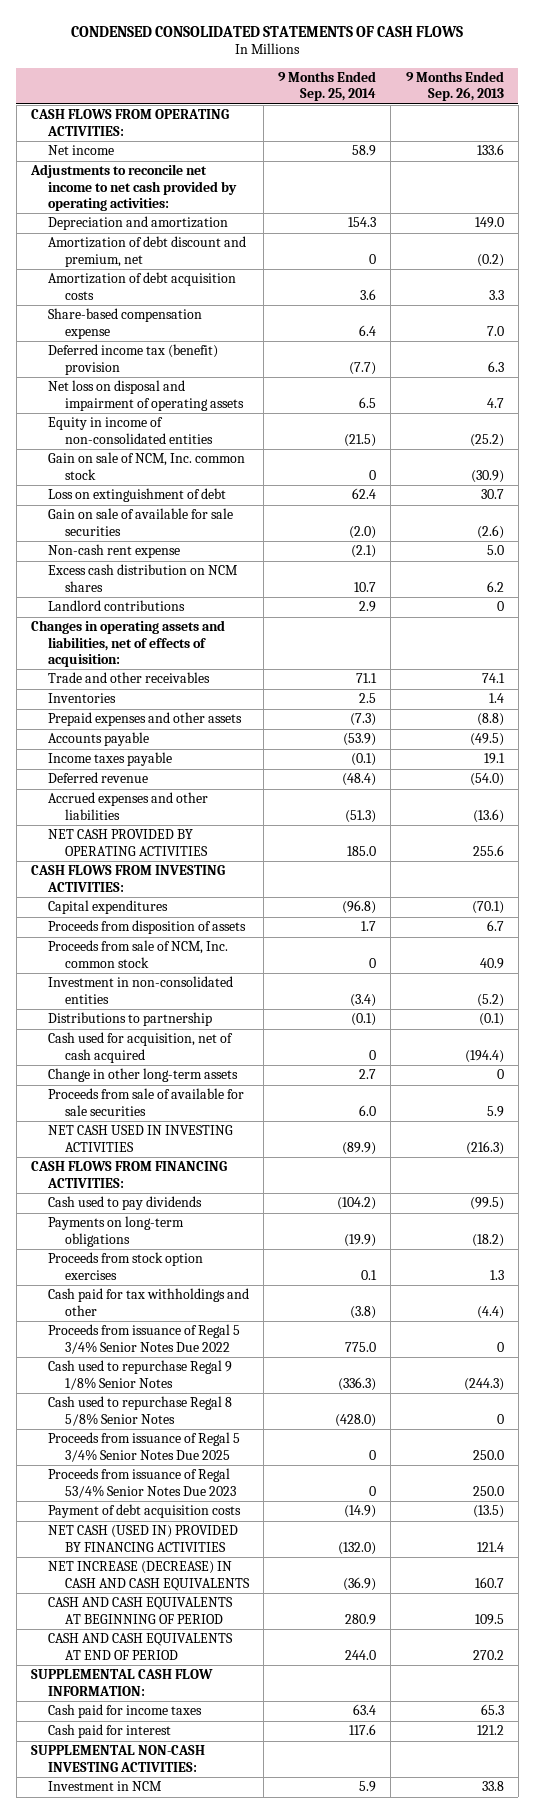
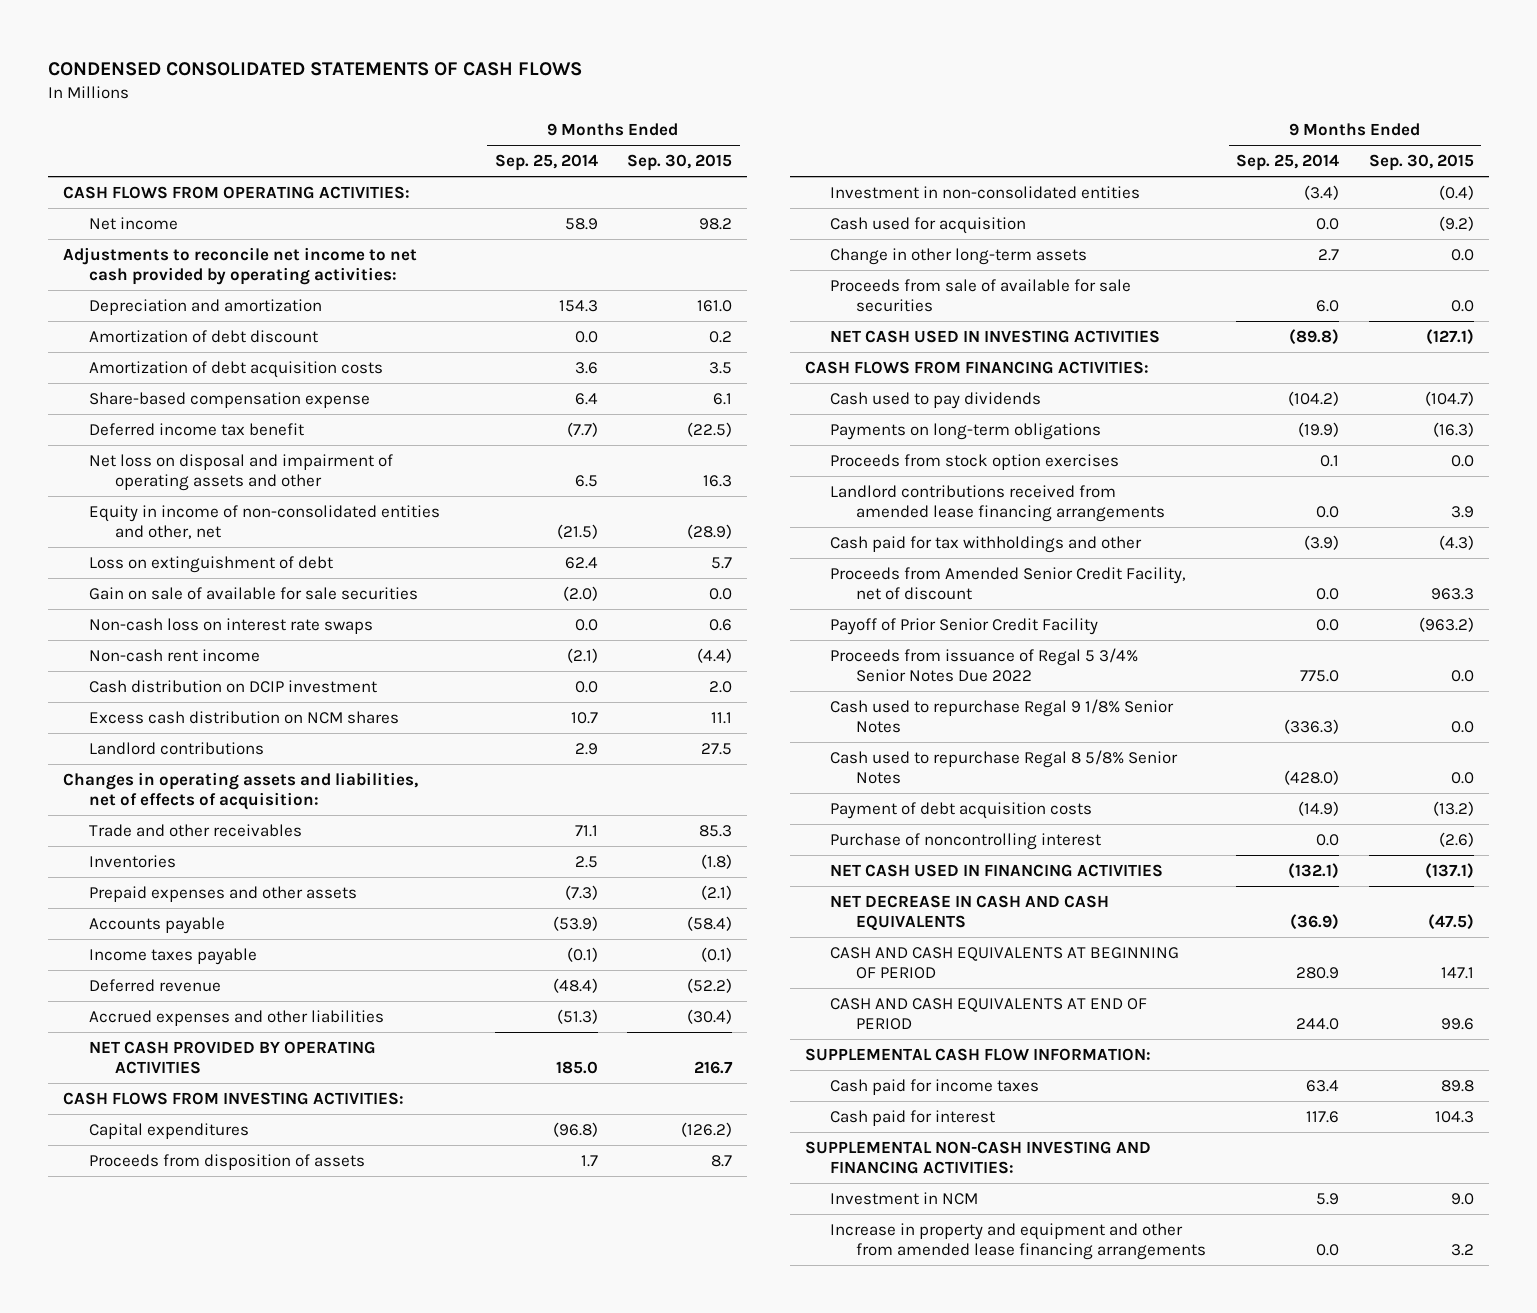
- | 9 Months Ended Sep. 25, 2014 | 9 Months Ended Sep. 26, 2013
+ | 9 Months Ended Sep. 25, 2014 | 9 Months Ended Sep. 30, 2015
- Amortization of debt discount and premium, net | 0 | (0.2)
+ Amortization of debt discount | 0.0 | 0.2
- Deferred income tax (benefit) provision | (7.7) | 6.3
- Net loss on disposal and impairment of operating assets | 6.5 | 4.7
- Equity in income of non-consolidated entities | (21.5) | (25.2)
- Gain on sale of NCM, Inc. common stock | 0 | (30.9)
+ Deferred income tax benefit | (7.7) | (22.5)
+ Net loss on disposal and impairment of operating assets and other | 6.5 | 16.3
+ Equity in income of non-consolidated entities and other, net | (21.5) | (28.9)
- Non-cash rent expense | (2.1) | 5.0
+ Non-cash loss on interest rate swaps | 0.0 | 0.6
+ Non-cash rent income | (2.1) | (4.4)
+ Cash distribution on DCIP investment | 0.0 | 2.0
- Proceeds from sale of NCM, Inc. common stock | 0 | 40.9
- Distributions to partnership | (0.1) | (0.1)
- Cash used for acquisition, net of cash acquired | 0 | (194.4)
+ Cash used for acquisition | 0.0 | (9.2)
- NET CASH USED IN INVESTING ACTIVITIES | (89.9) | (216.3)
+ NET CASH USED IN INVESTING ACTIVITIES | (89.8) | (127.1)
- Cash paid for tax withholdings and other | (3.8) | (4.4)
+ Landlord contributions received from amended lease financing arrangements | 0.0 | 3.9
+ Cash paid for tax withholdings and other | (3.9) | (4.3)
+ Proceeds from Amended Senior Credit Facility, net of discount | 0.0 | 963.3
+ Payoff of Prior Senior Credit Facility | 0.0 | (963.2)
- Proceeds from issuance of Regal 5 3/4% Senior Notes Due 2025 | 0 | 250.0
- Proceeds from issuance of Regal 53/4% Senior Notes Due 2023 | 0 | 250.0
- NET CASH (USED IN) PROVIDED BY FINANCING ACTIVITIES | (132.0) | 121.4
- NET INCREASE (DECREASE) IN CASH AND CASH EQUIVALENTS | (36.9) | 160.7
+ Purchase of noncontrolling interest | 0.0 | (2.6)
+ NET CASH USED IN FINANCING ACTIVITIES | (132.1) | (137.1)
+ NET DECREASE IN CASH AND CASH EQUIVALENTS | (36.9) | (47.5)
- SUPPLEMENTAL NON-CASH INVESTING ACTIVITIES:
+ SUPPLEMENTAL NON-CASH INVESTING AND FINANCING ACTIVITIES:
+ Increase in property and equipment and other from amended lease financing arrangements | 0.0 | 3.2

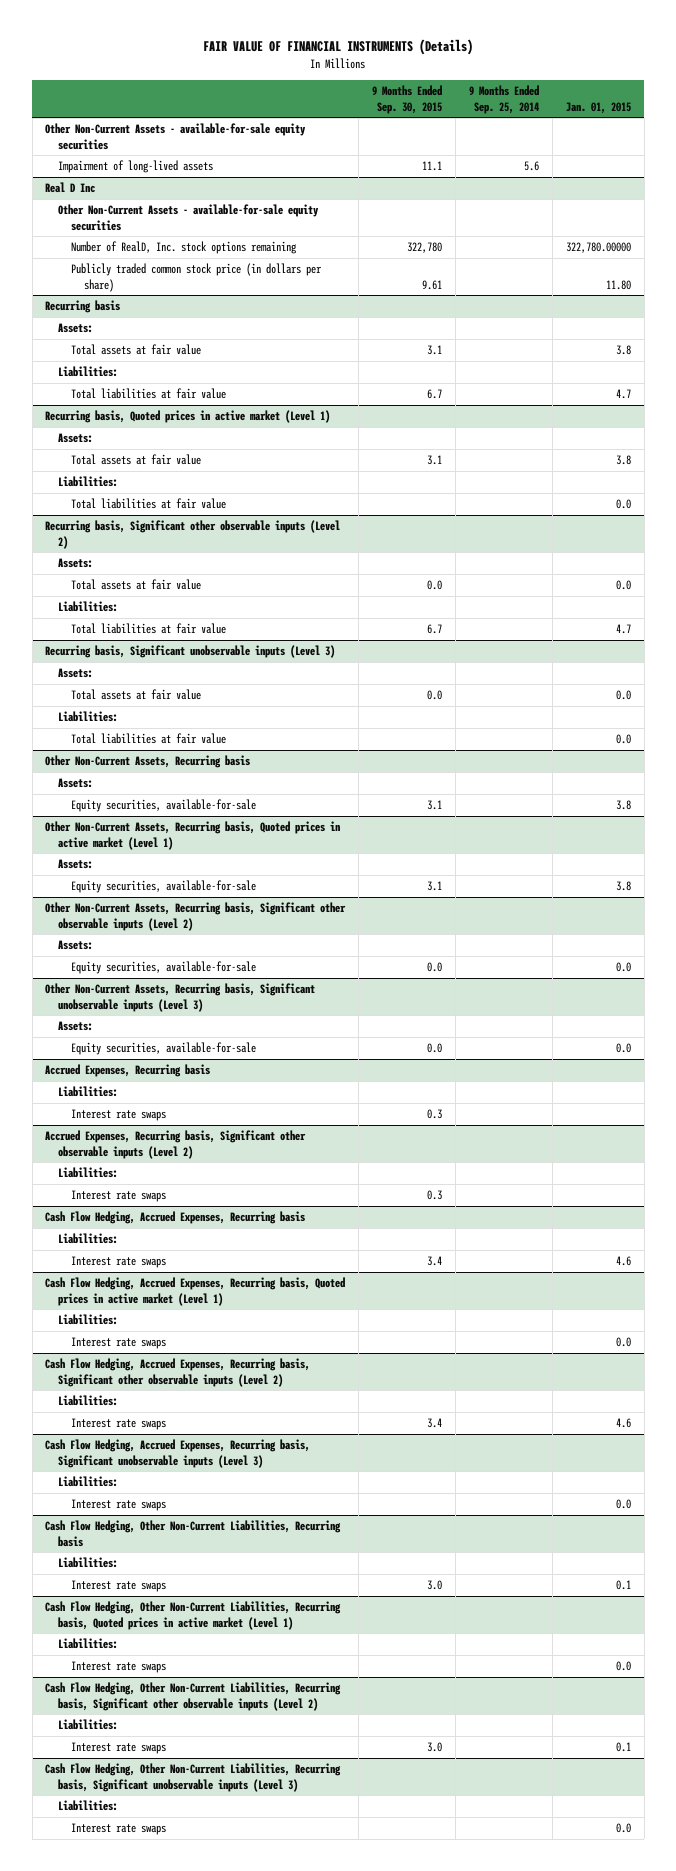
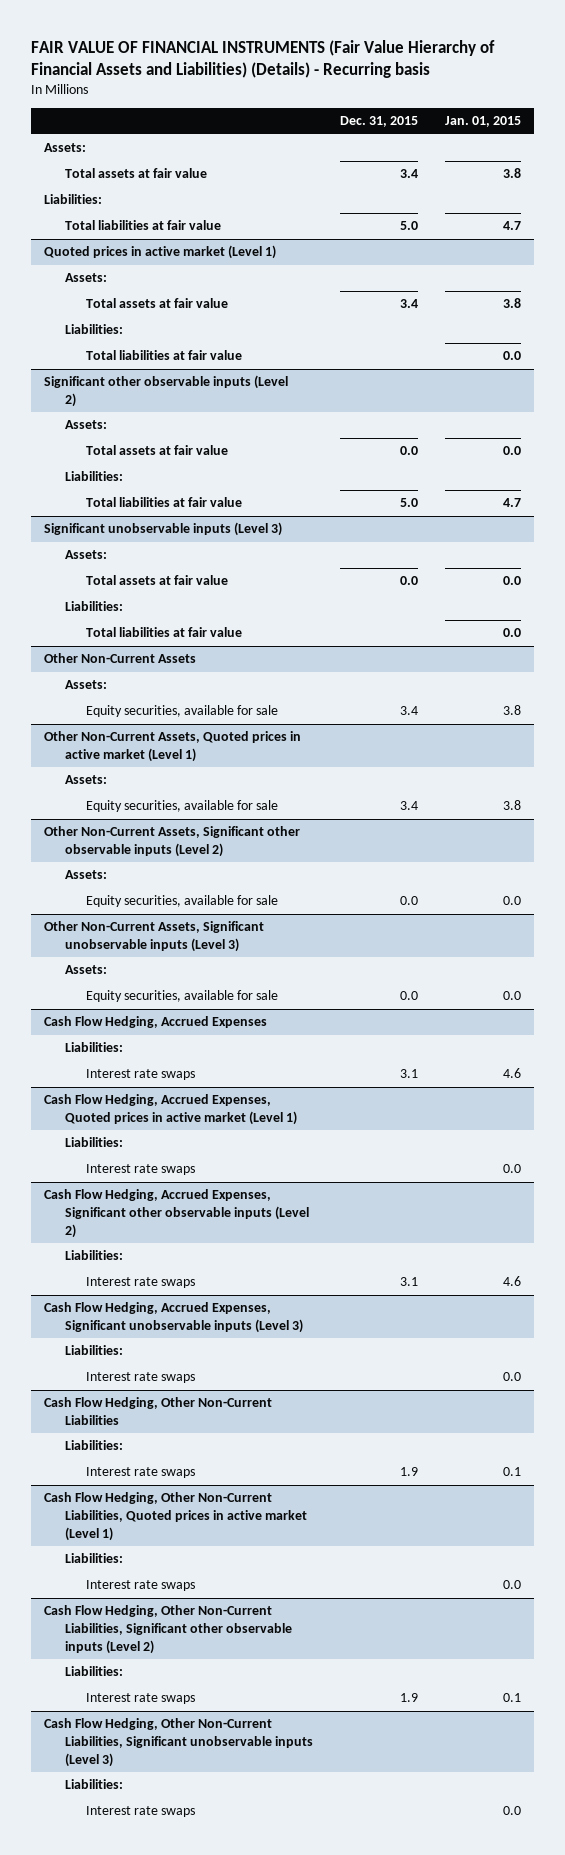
- FAIR VALUE OF FINANCIAL INSTRUMENTS (Details)
+ FAIR VALUE OF FINANCIAL INSTRUMENTS (Fair Value Hierarchy of Financial Assets and Liabilities) (Details) - Recurring basis
- | 9 Months Ended Sep. 30, 2015 | 9 Months Ended Sep. 25, 2014 | Jan. 01, 2015
+ | Dec. 31, 2015 | Jan. 01, 2015
- Other Non-Current Assets - available-for-sale equity securities
- Impairment of long-lived assets | 11.1 | 5.6 |
- Real D Inc
- Other Non-Current Assets - available-for-sale equity securities
- Number of RealD, Inc. stock options remaining | 322,780 | | 322,780.00000
- Publicly traded common stock price (in dollars per share) | 9.61 | | 11.80
- Recurring basis
- Recurring basis, Quoted prices in active market (Level 1)
+ Quoted prices in active market (Level 1)
- Recurring basis, Significant other observable inputs (Level 2)
+ Significant other observable inputs (Level 2)
- Recurring basis, Significant unobservable inputs (Level 3)
+ Significant unobservable inputs (Level 3)
- Other Non-Current Assets, Recurring basis
+ Other Non-Current Assets
- Equity securities, available-for-sale | 3.1 | | 3.8
- Other Non-Current Assets, Recurring basis, Quoted prices in active market (Level 1)
+ Equity securities, available for sale | 3.4 | 3.8
+ Other Non-Current Assets, Quoted prices in active market (Level 1)
- Equity securities, available-for-sale | 3.1 | | 3.8
- Other Non-Current Assets, Recurring basis, Significant other observable inputs (Level 2)
+ Equity securities, available for sale | 3.4 | 3.8
+ Other Non-Current Assets, Significant other observable inputs (Level 2)
- Equity securities, available-for-sale | 0.0 | | 0.0
- Other Non-Current Assets, Recurring basis, Significant unobservable inputs (Level 3)
+ Equity securities, available for sale | 0.0 | 0.0
+ Other Non-Current Assets, Significant unobservable inputs (Level 3)
- Equity securities, available-for-sale | 0.0 | | 0.0
- Accrued Expenses, Recurring basis
- Liabilities:
- Interest rate swaps | 0.3 | |
- Accrued Expenses, Recurring basis, Significant other observable inputs (Level 2)
- Liabilities:
- Interest rate swaps | 0.3 | |
- Cash Flow Hedging, Accrued Expenses, Recurring basis
+ Equity securities, available for sale | 0.0 | 0.0
+ Cash Flow Hedging, Accrued Expenses
- Cash Flow Hedging, Accrued Expenses, Recurring basis, Quoted prices in active market (Level 1)
+ Cash Flow Hedging, Accrued Expenses, Quoted prices in active market (Level 1)
- Cash Flow Hedging, Accrued Expenses, Recurring basis, Significant other observable inputs (Level 2)
+ Cash Flow Hedging, Accrued Expenses, Significant other observable inputs (Level 2)
- Cash Flow Hedging, Accrued Expenses, Recurring basis, Significant unobservable inputs (Level 3)
+ Cash Flow Hedging, Accrued Expenses, Significant unobservable inputs (Level 3)
- Cash Flow Hedging, Other Non-Current Liabilities, Recurring basis
+ Cash Flow Hedging, Other Non-Current Liabilities
- Cash Flow Hedging, Other Non-Current Liabilities, Recurring basis, Quoted prices in active market (Level 1)
+ Cash Flow Hedging, Other Non-Current Liabilities, Quoted prices in active market (Level 1)
- Cash Flow Hedging, Other Non-Current Liabilities, Recurring basis, Significant other observable inputs (Level 2)
+ Cash Flow Hedging, Other Non-Current Liabilities, Significant other observable inputs (Level 2)
- Cash Flow Hedging, Other Non-Current Liabilities, Recurring basis, Significant unobservable inputs (Level 3)
+ Cash Flow Hedging, Other Non-Current Liabilities, Significant unobservable inputs (Level 3)

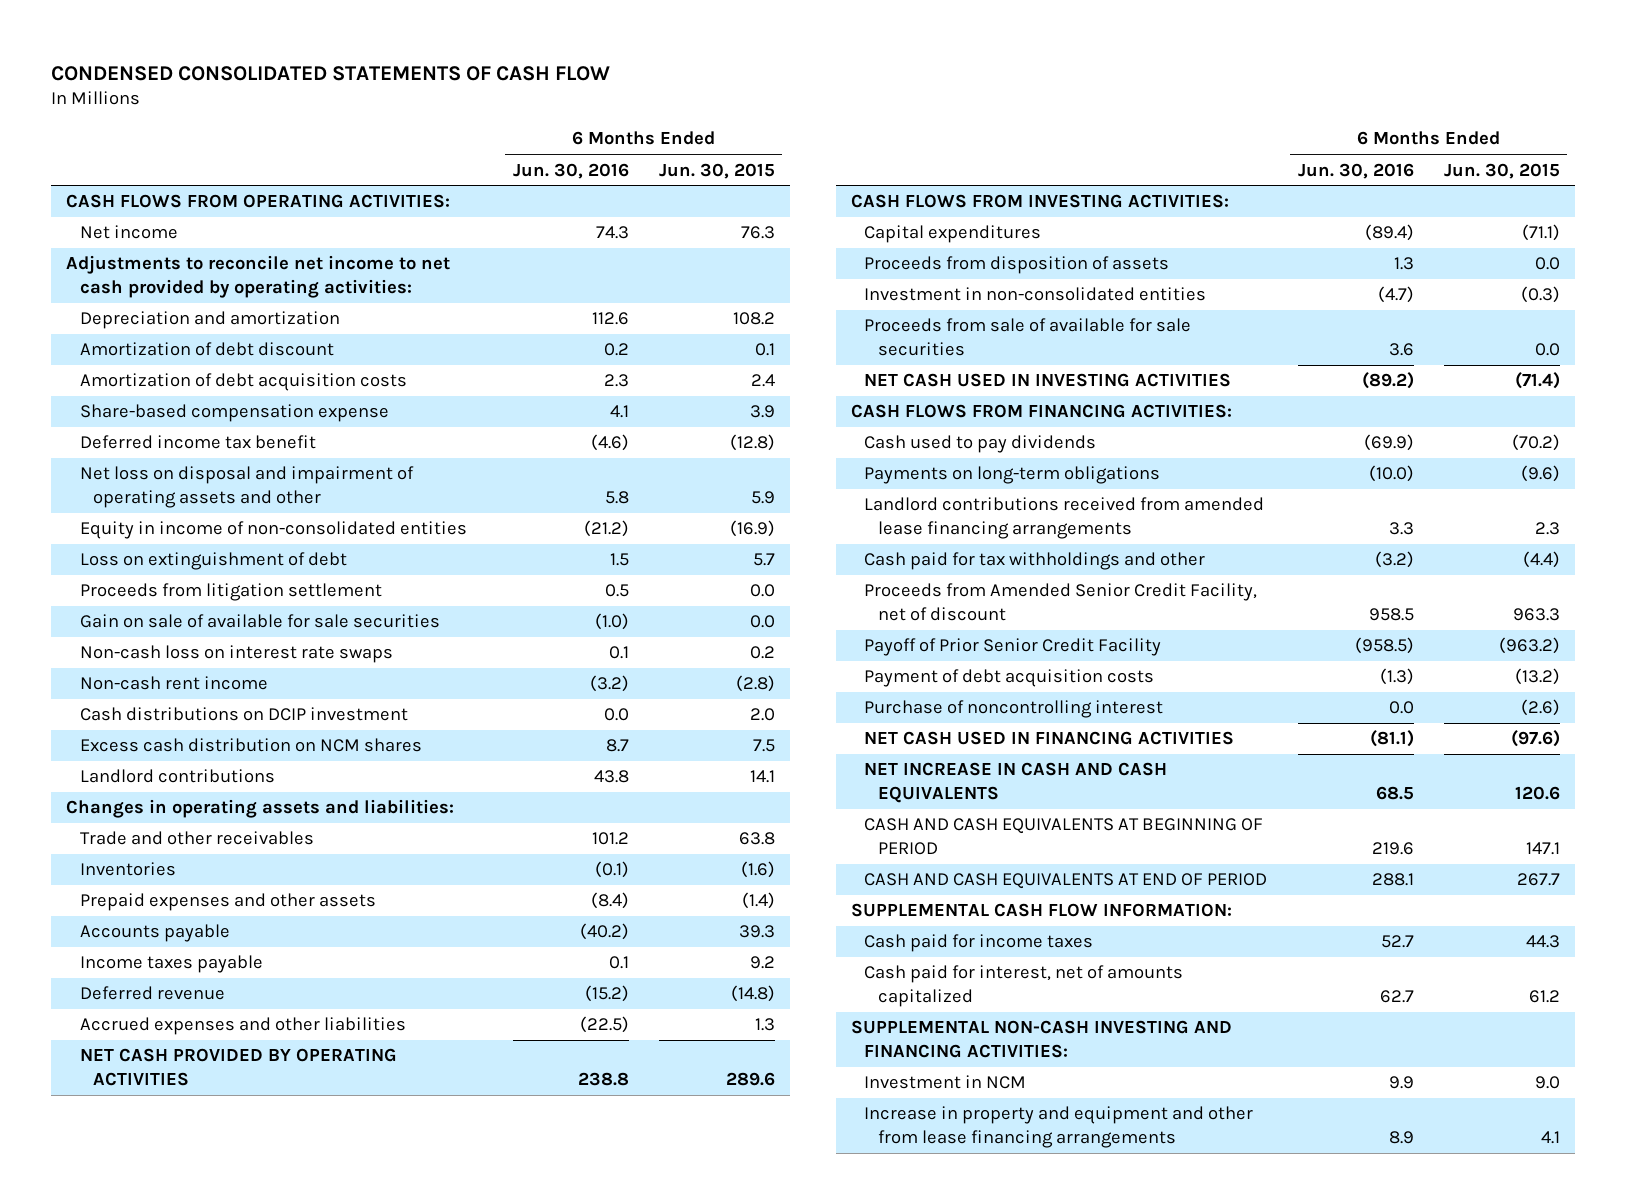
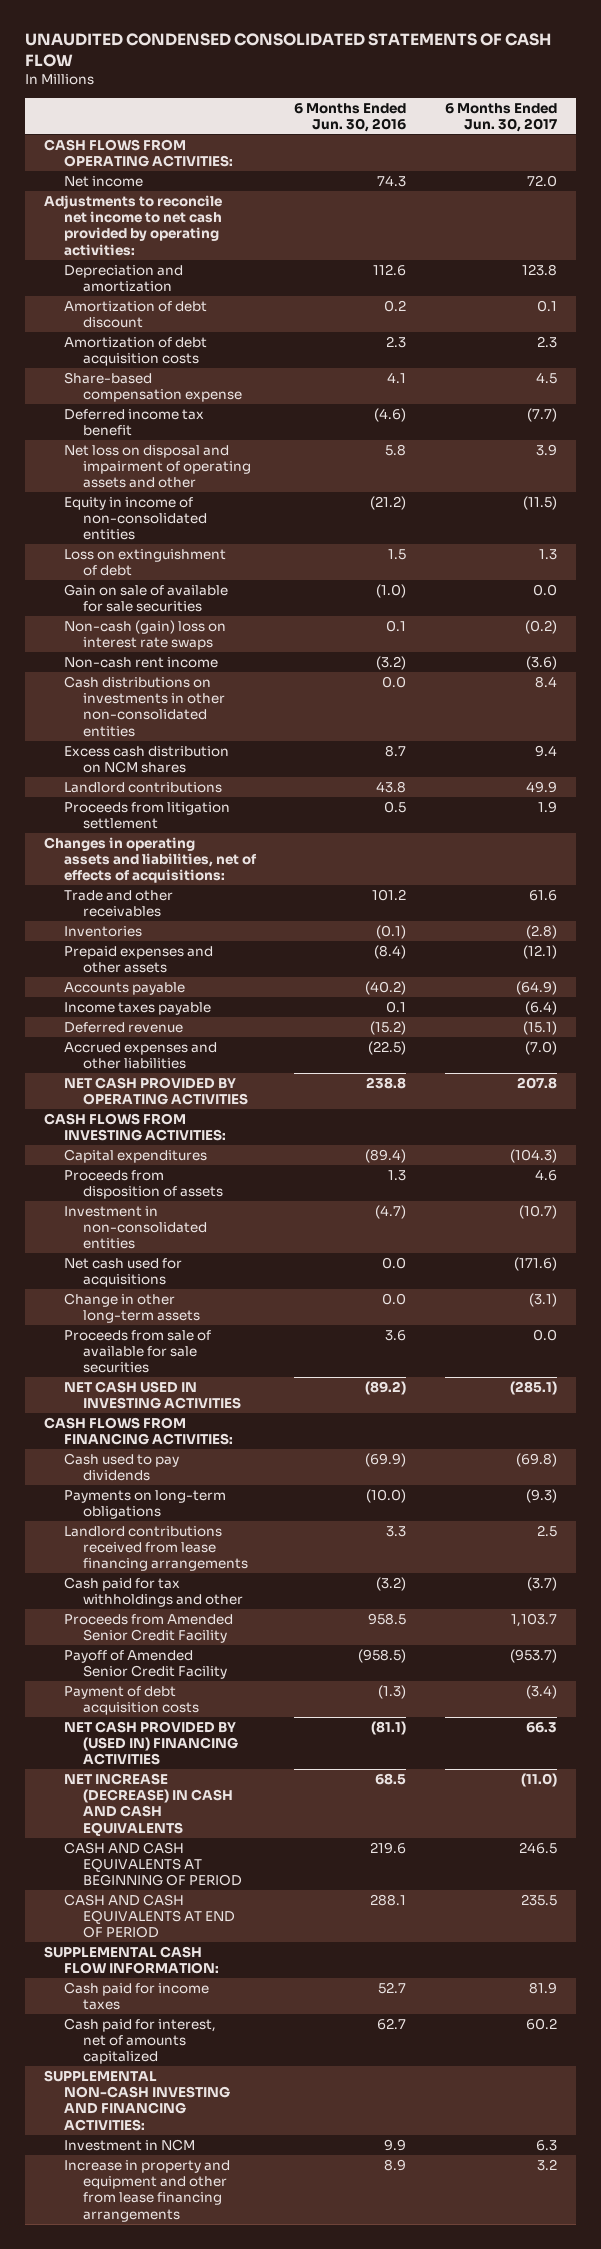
- CONDENSED CONSOLIDATED STATEMENTS OF CASH FLOW
+ UNAUDITED CONDENSED CONSOLIDATED STATEMENTS OF CASH FLOW
- | 6 Months Ended Jun. 30, 2016 | 6 Months Ended Jun. 30, 2015
+ | 6 Months Ended Jun. 30, 2016 | 6 Months Ended Jun. 30, 2017
- Non-cash loss on interest rate swaps | 0.1 | 0.2
+ Non-cash (gain) loss on interest rate swaps | 0.1 | (0.2)
- Cash distributions on DCIP investment | 0.0 | 2.0
+ Cash distributions on investments in other non-consolidated entities | 0.0 | 8.4
- Changes in operating assets and liabilities:
moved down: Proceeds from litigation settlement | 0.5 | 1.9
+ Changes in operating assets and liabilities, net of effects of acquisitions:
+ Net cash used for acquisitions | 0.0 | (171.6)
+ Change in other long-term assets | 0.0 | (3.1)
- Landlord contributions received from amended lease financing arrangements | 3.3 | 2.3
+ Landlord contributions received from lease financing arrangements | 3.3 | 2.5
- Proceeds from Amended Senior Credit Facility, net of discount | 958.5 | 963.3
- Payoff of Prior Senior Credit Facility | (958.5) | (963.2)
+ Proceeds from Amended Senior Credit Facility | 958.5 | 1,103.7
+ Payoff of Amended Senior Credit Facility | (958.5) | (953.7)
- Purchase of noncontrolling interest | 0.0 | (2.6)
- NET CASH USED IN FINANCING ACTIVITIES | (81.1) | (97.6)
- NET INCREASE IN CASH AND CASH EQUIVALENTS | 68.5 | 120.6
+ NET CASH PROVIDED BY (USED IN) FINANCING ACTIVITIES | (81.1) | 66.3
+ NET INCREASE (DECREASE) IN CASH AND CASH EQUIVALENTS | 68.5 | (11.0)

